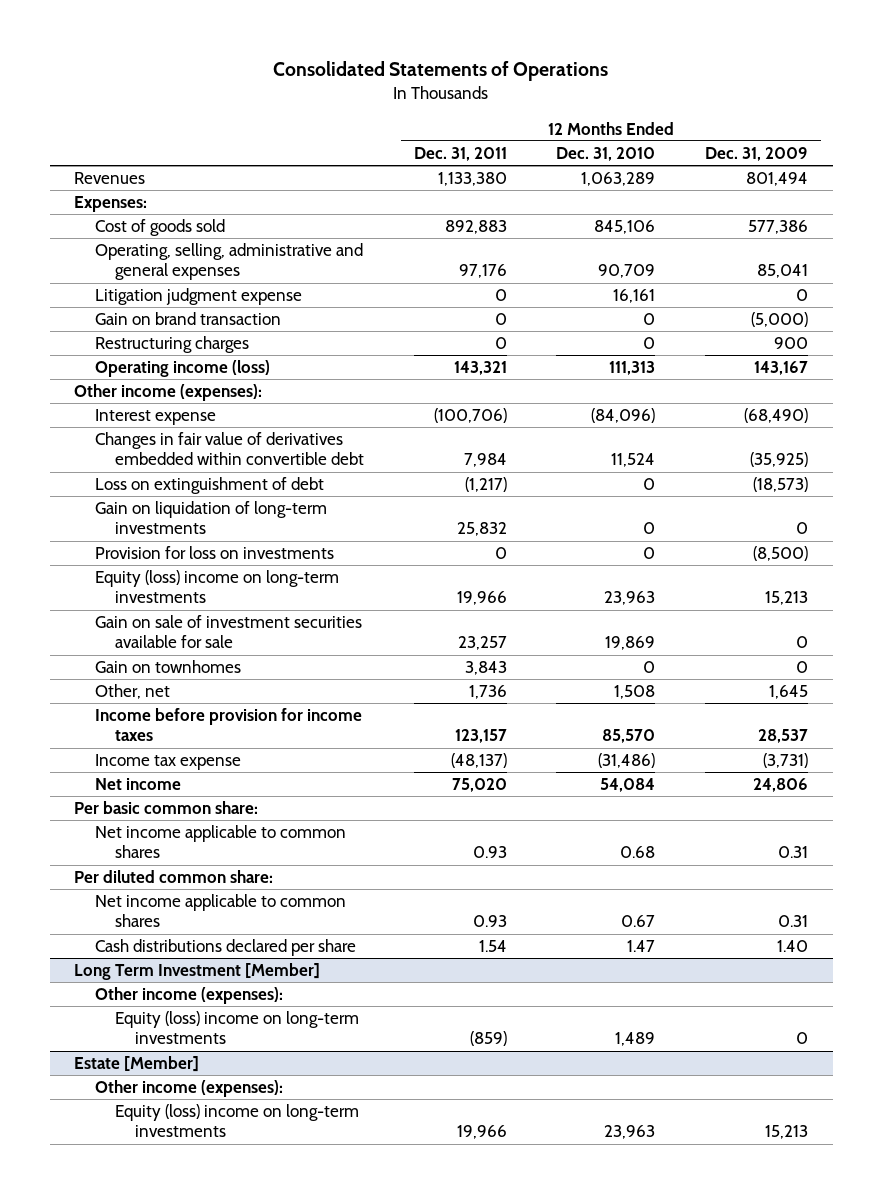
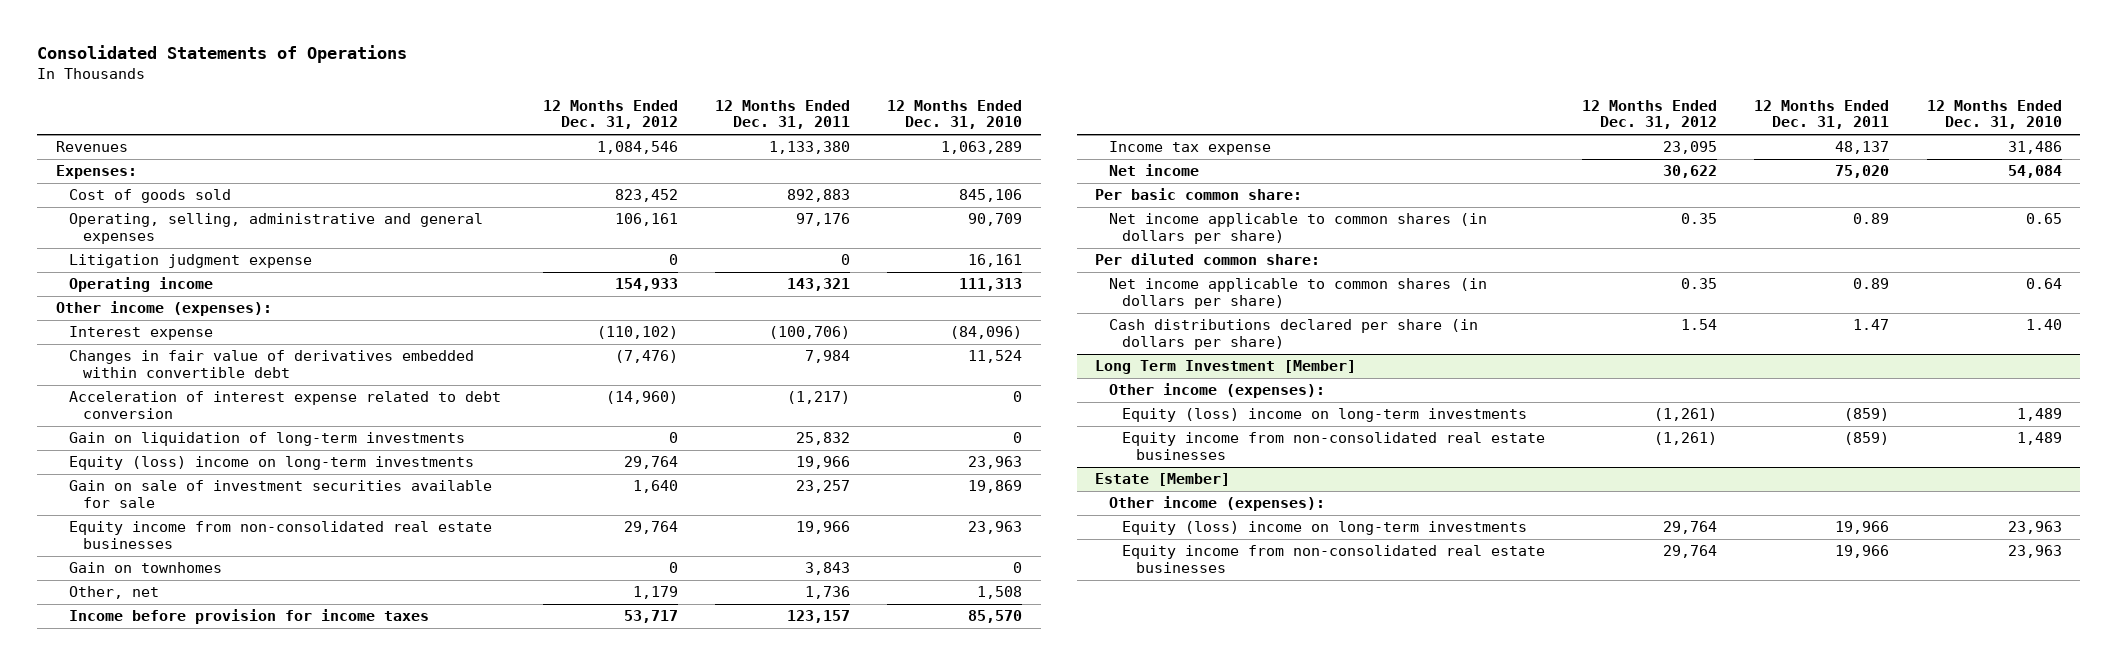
- | 12 Months Ended Dec. 31, 2011 | 12 Months Ended Dec. 31, 2010 | 12 Months Ended Dec. 31, 2009
+ | 12 Months Ended Dec. 31, 2012 | 12 Months Ended Dec. 31, 2011 | 12 Months Ended Dec. 31, 2010
- Gain on brand transaction | 0 | 0 | (5,000)
- Restructuring charges | 0 | 0 | 900
- Operating income (loss) | 143,321 | 111,313 | 143,167
+ Operating income | 154,933 | 143,321 | 111,313
- Loss on extinguishment of debt | (1,217) | 0 | (18,573)
+ Acceleration of interest expense related to debt conversion | (14,960) | (1,217) | 0
- Provision for loss on investments | 0 | 0 | (8,500)
+ Equity income from non-consolidated real estate businesses | 29,764 | 19,966 | 23,963
- Income tax expense | (48,137) | (31,486) | (3,731)
+ Income tax expense | 23,095 | 48,137 | 31,486
- Net income applicable to common shares | 0.93 | 0.68 | 0.31
+ Net income applicable to common shares (in dollars per share) | 0.35 | 0.89 | 0.65
- Net income applicable to common shares | 0.93 | 0.67 | 0.31
- Cash distributions declared per share | 1.54 | 1.47 | 1.40
+ Net income applicable to common shares (in dollars per share) | 0.35 | 0.89 | 0.64
+ Cash distributions declared per share (in dollars per share) | 1.54 | 1.47 | 1.40
@ Long Term Investment [Member]
+ Equity income from non-consolidated real estate businesses | (1,261) | (859) | 1,489
@ Estate [Member]
+ Equity income from non-consolidated real estate businesses | 29,764 | 19,966 | 23,963

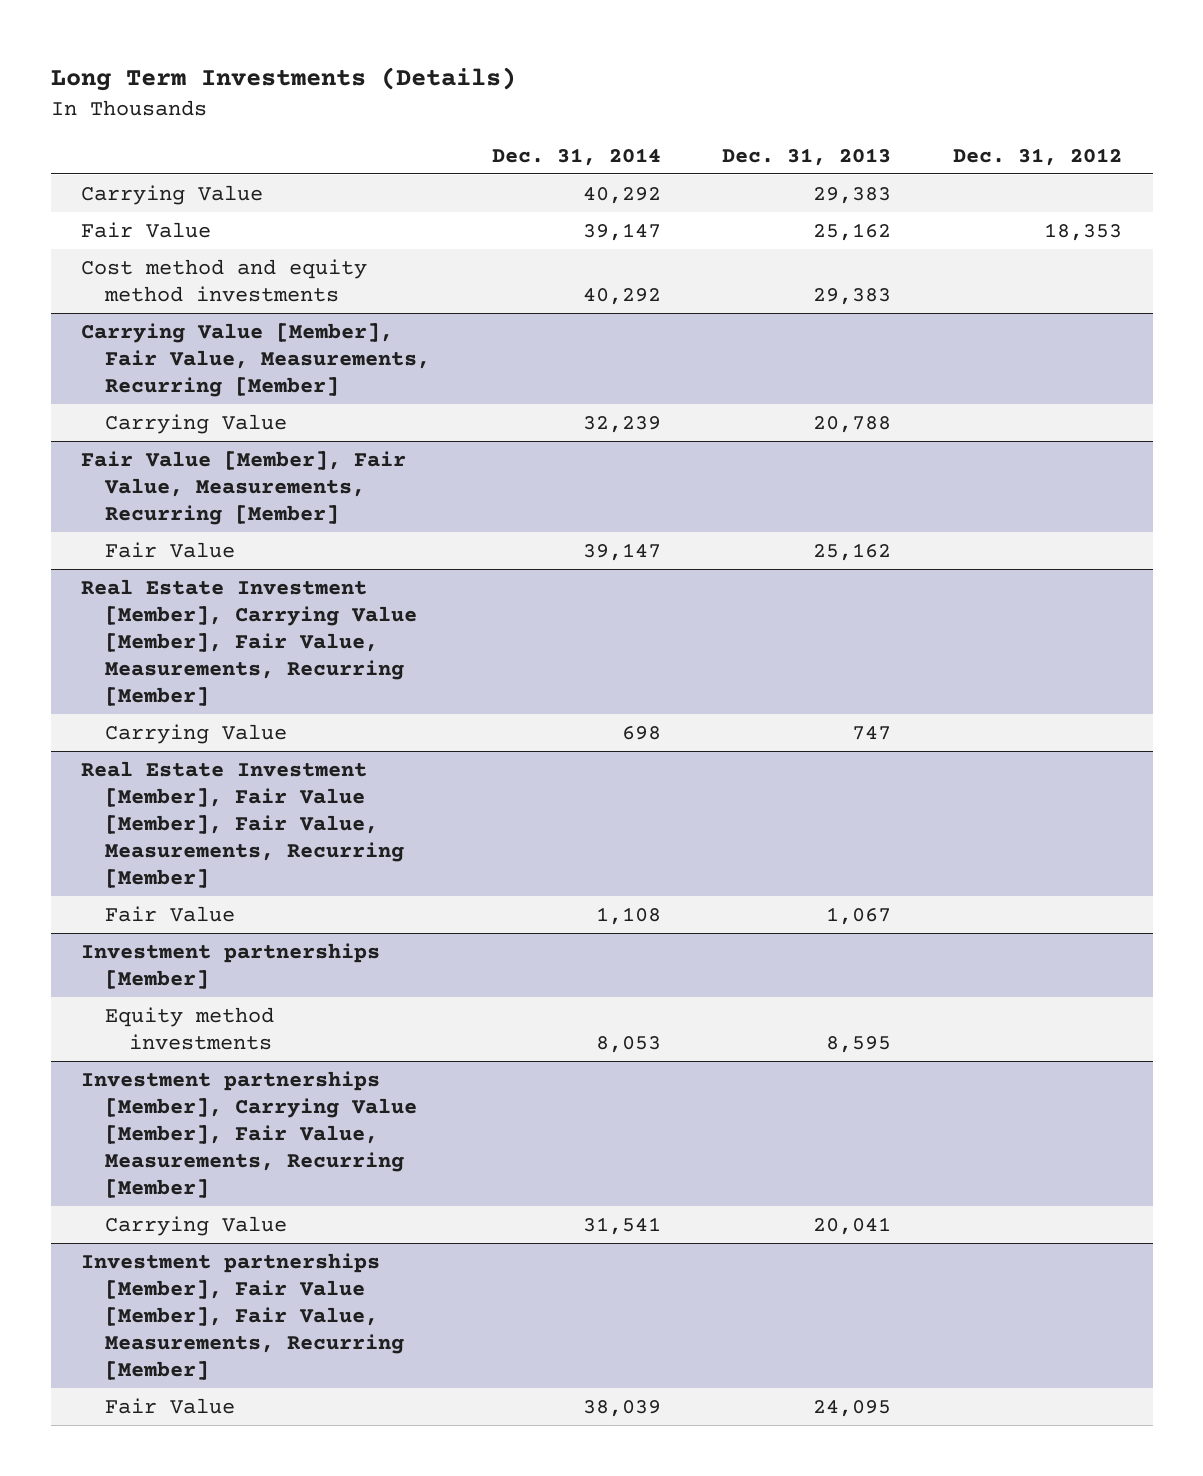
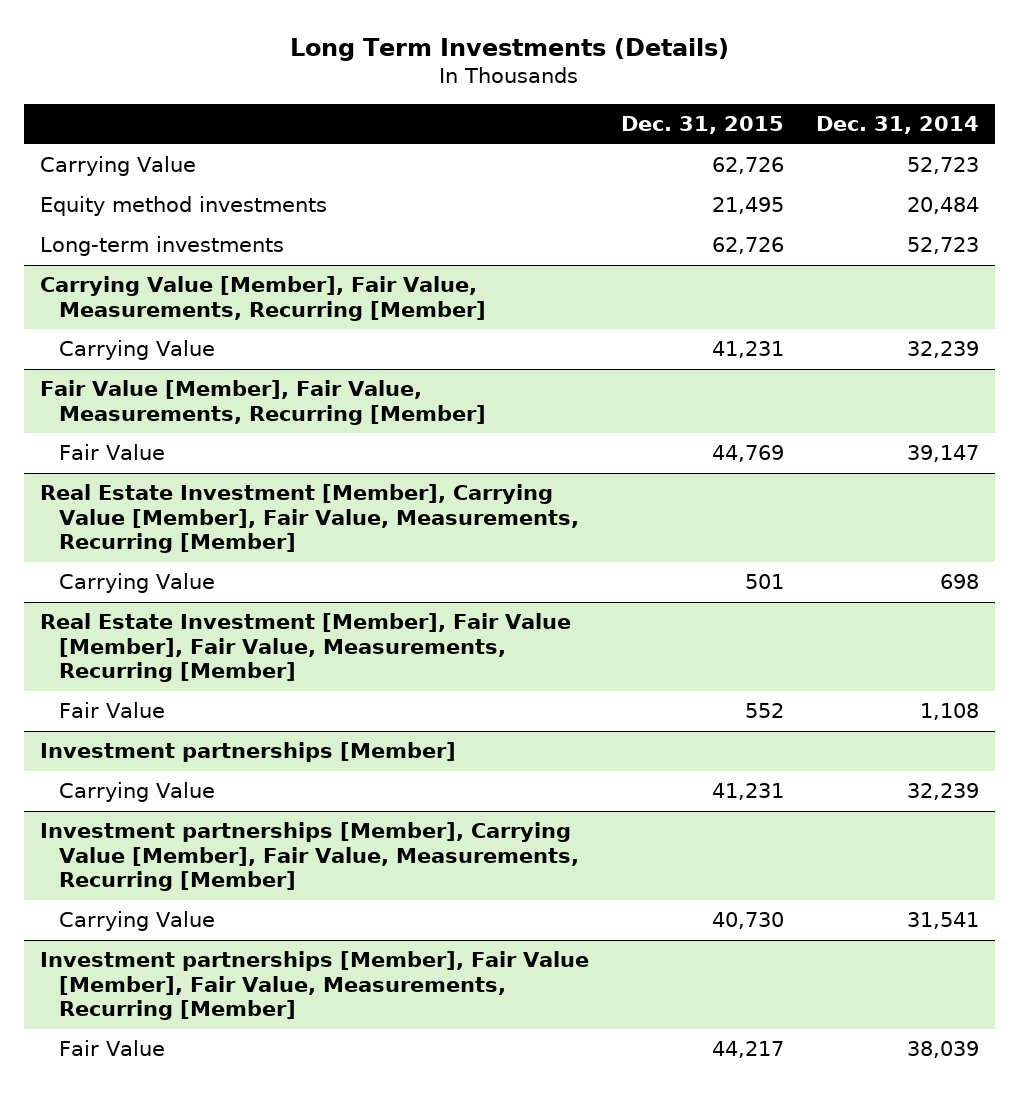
- | Dec. 31, 2014 | Dec. 31, 2013 | Dec. 31, 2012
+ | Dec. 31, 2015 | Dec. 31, 2014
- Carrying Value | 40,292 | 29,383 |
- Fair Value | 39,147 | 25,162 | 18,353
- Cost method and equity method investments | 40,292 | 29,383 |
+ Carrying Value | 62,726 | 52,723
+ Equity method investments | 21,495 | 20,484
+ Long-term investments | 62,726 | 52,723
@ Investment partnerships [Member]
- Equity method investments | 8,053 | 8,595 |
+ Carrying Value | 41,231 | 32,239

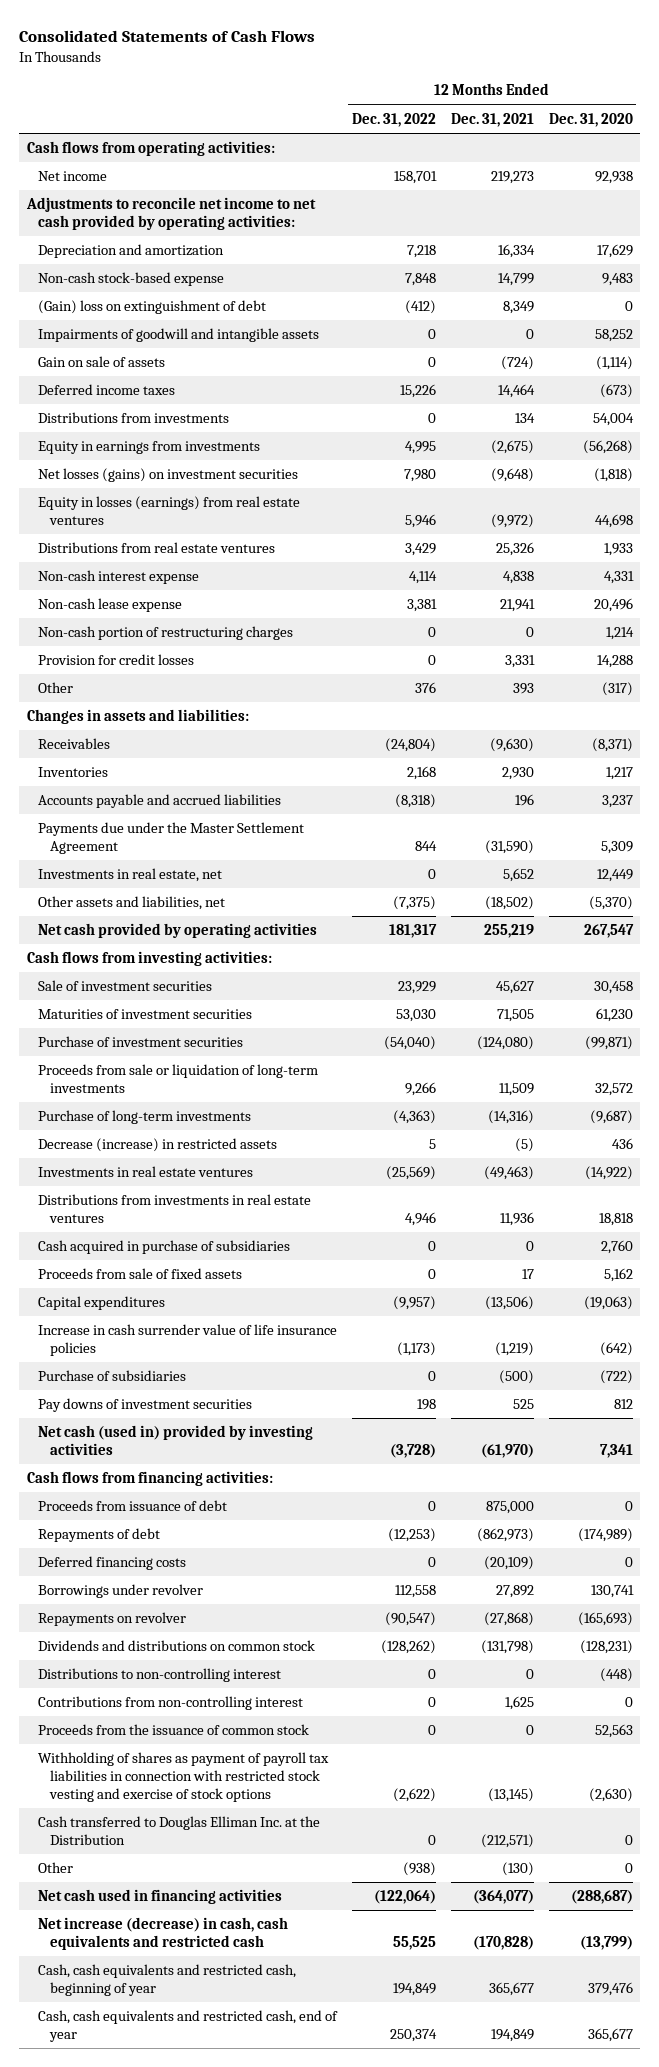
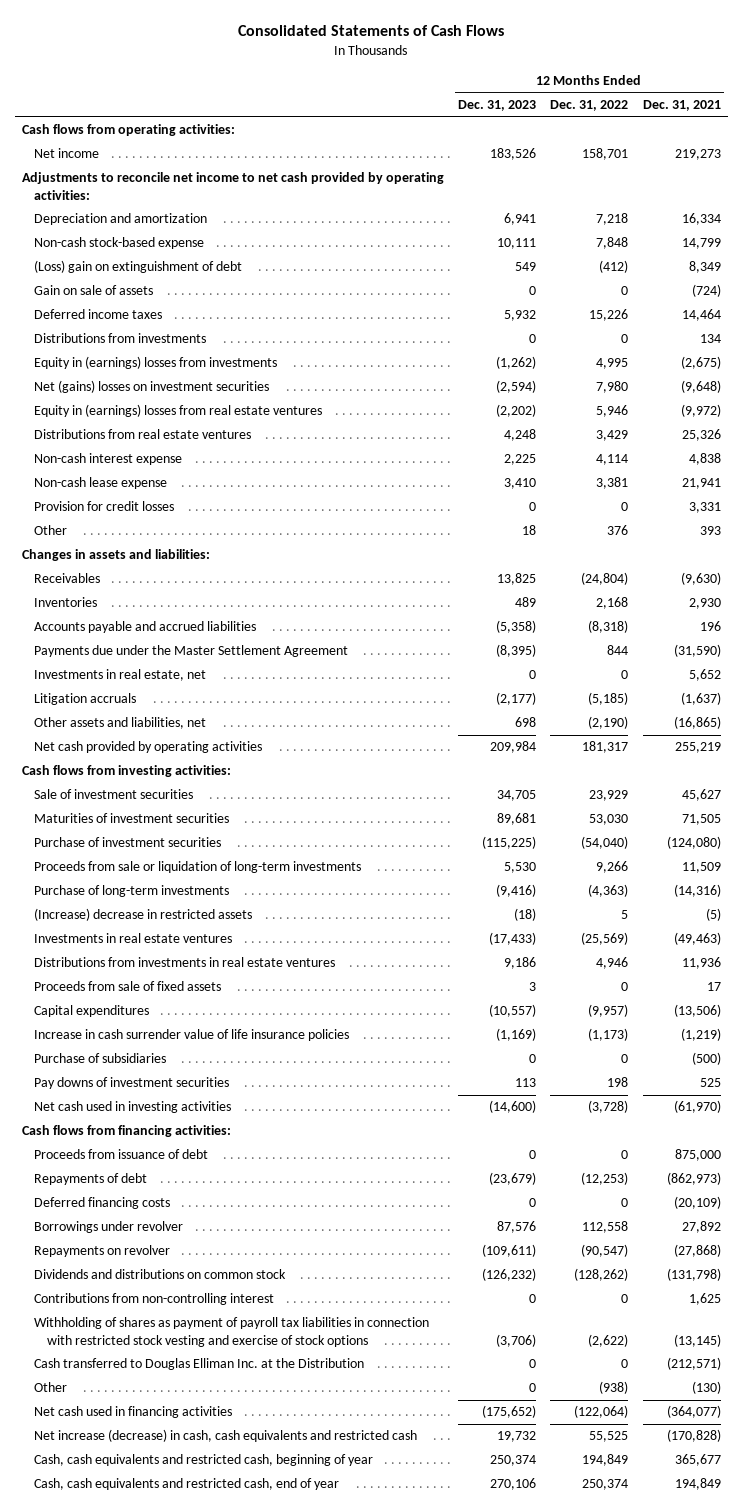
- | 12 Months Ended Dec. 31, 2022 | 12 Months Ended Dec. 31, 2021 | 12 Months Ended Dec. 31, 2020
+ | 12 Months Ended Dec. 31, 2023 | 12 Months Ended Dec. 31, 2022 | 12 Months Ended Dec. 31, 2021
- (Gain) loss on extinguishment of debt | (412) | 8,349 | 0
- Impairments of goodwill and intangible assets | 0 | 0 | 58,252
+ (Loss) gain on extinguishment of debt | 549 | (412) | 8,349
- Equity in earnings from investments | 4,995 | (2,675) | (56,268)
- Net losses (gains) on investment securities | 7,980 | (9,648) | (1,818)
- Equity in losses (earnings) from real estate ventures | 5,946 | (9,972) | 44,698
+ Equity in (earnings) losses from investments | (1,262) | 4,995 | (2,675)
+ Net (gains) losses on investment securities | (2,594) | 7,980 | (9,648)
+ Equity in (earnings) losses from real estate ventures | (2,202) | 5,946 | (9,972)
- Non-cash portion of restructuring charges | 0 | 0 | 1,214
- Other assets and liabilities, net | (7,375) | (18,502) | (5,370)
+ Litigation accruals | (2,177) | (5,185) | (1,637)
+ Other assets and liabilities, net | 698 | (2,190) | (16,865)
- Decrease (increase) in restricted assets | 5 | (5) | 436
+ (Increase) decrease in restricted assets | (18) | 5 | (5)
- Cash acquired in purchase of subsidiaries | 0 | 0 | 2,760
- Net cash (used in) provided by investing activities | (3,728) | (61,970) | 7,341
+ Net cash used in investing activities | (14,600) | (3,728) | (61,970)
- Distributions to non-controlling interest | 0 | 0 | (448)
- Proceeds from the issuance of common stock | 0 | 0 | 52,563

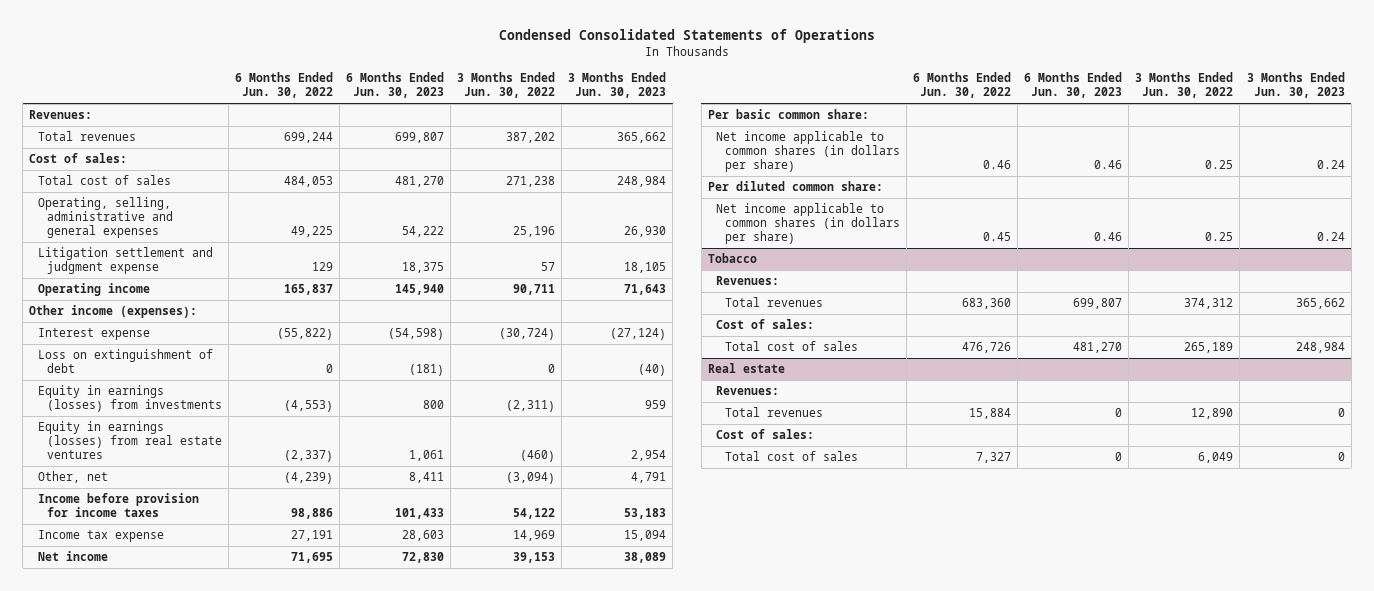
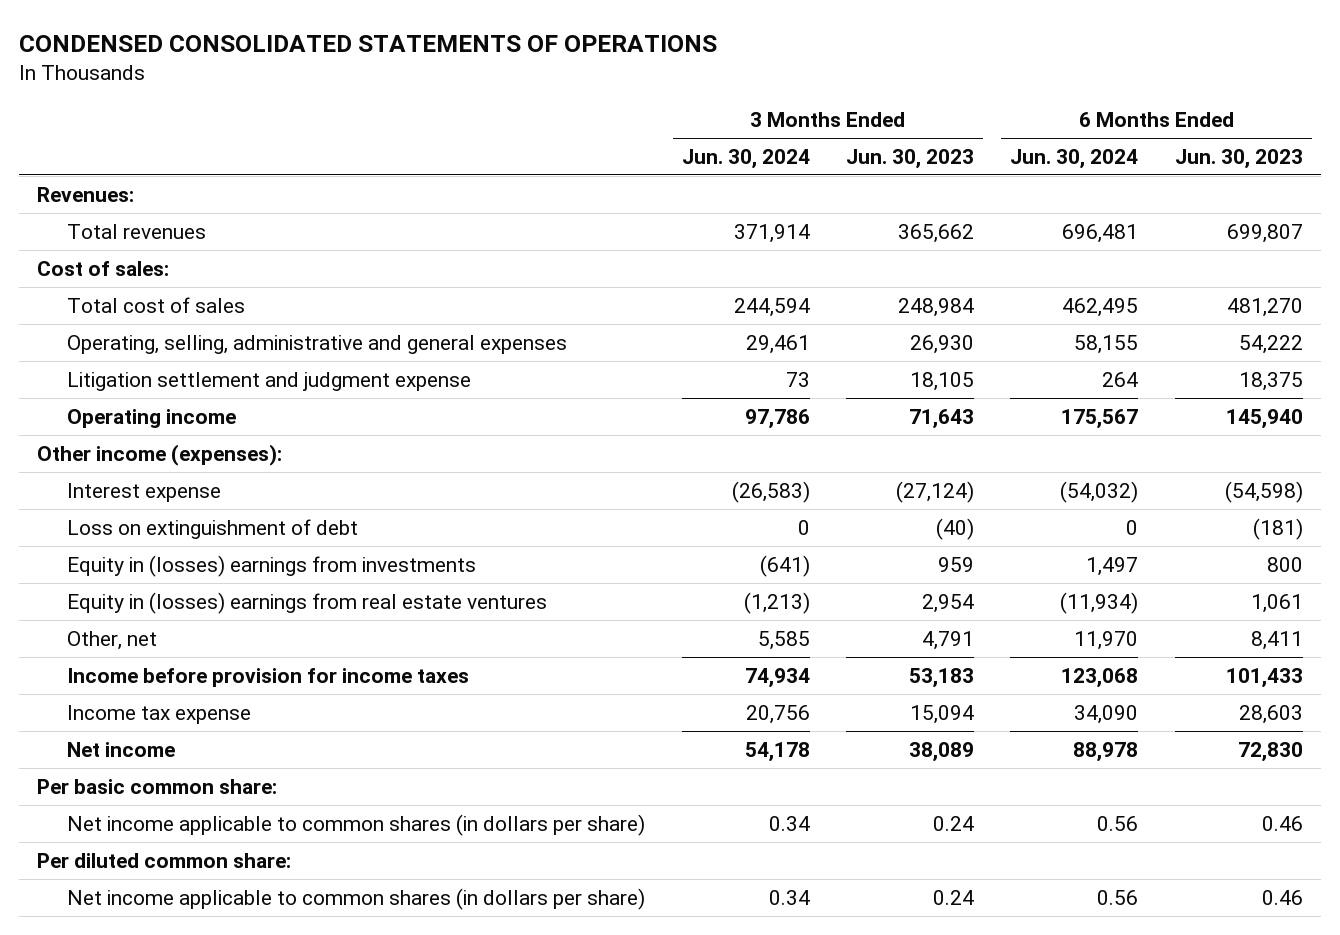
- Condensed Consolidated Statements of Operations
+ CONDENSED CONSOLIDATED STATEMENTS OF OPERATIONS
- | 6 Months Ended Jun. 30, 2022 | 6 Months Ended Jun. 30, 2023 | 3 Months Ended Jun. 30, 2022 | 3 Months Ended Jun. 30, 2023
+ | 3 Months Ended Jun. 30, 2024 | 3 Months Ended Jun. 30, 2023 | 6 Months Ended Jun. 30, 2024 | 6 Months Ended Jun. 30, 2023
- Equity in earnings (losses) from investments | (4,553) | 800 | (2,311) | 959
- Equity in earnings (losses) from real estate ventures | (2,337) | 1,061 | (460) | 2,954
+ Equity in (losses) earnings from investments | (641) | 959 | 1,497 | 800
+ Equity in (losses) earnings from real estate ventures | (1,213) | 2,954 | (11,934) | 1,061
- Tobacco
- Revenues:
- Total revenues | 683,360 | 699,807 | 374,312 | 365,662
- Cost of sales:
- Total cost of sales | 476,726 | 481,270 | 265,189 | 248,984
- Real estate
- Revenues:
- Total revenues | 15,884 | 0 | 12,890 | 0
- Cost of sales:
- Total cost of sales | 7,327 | 0 | 6,049 | 0

